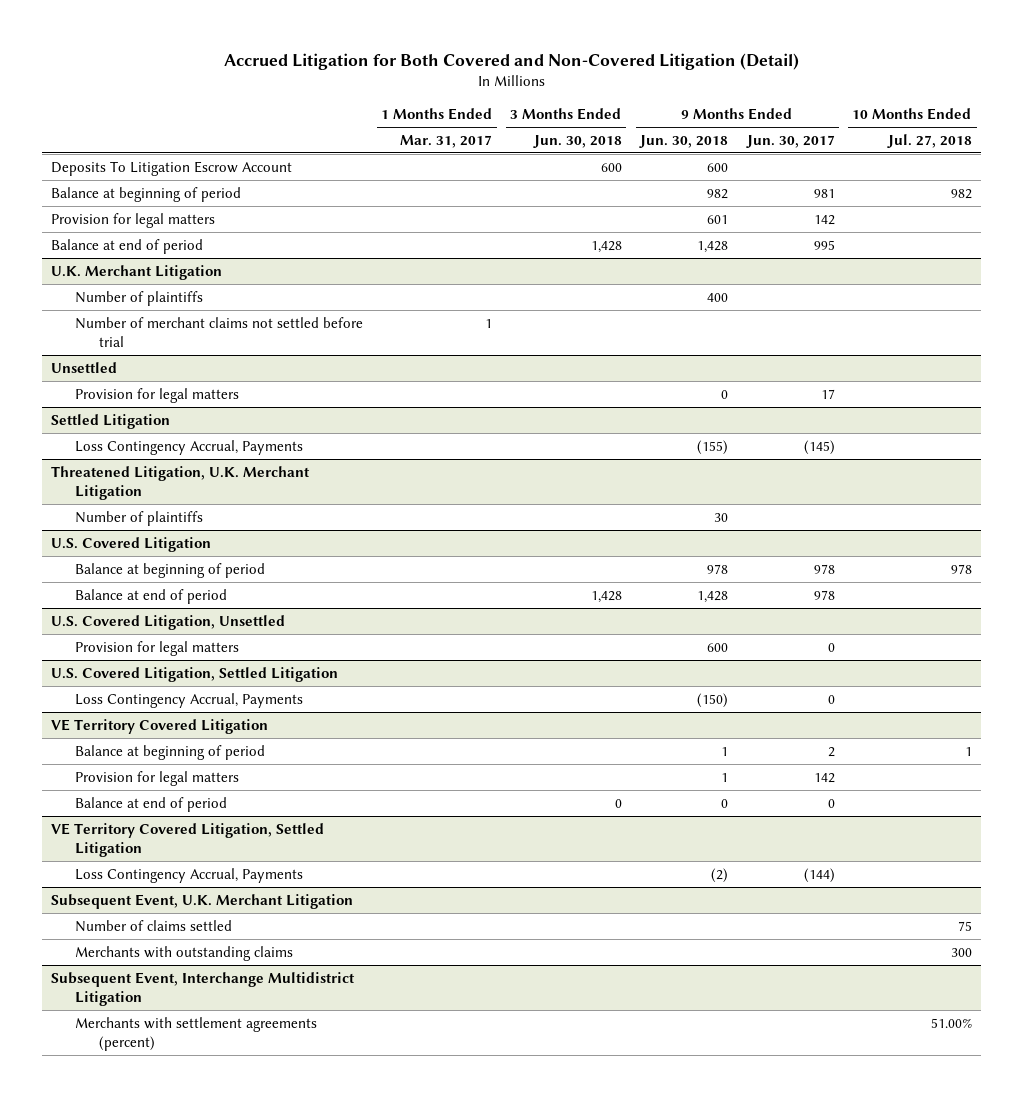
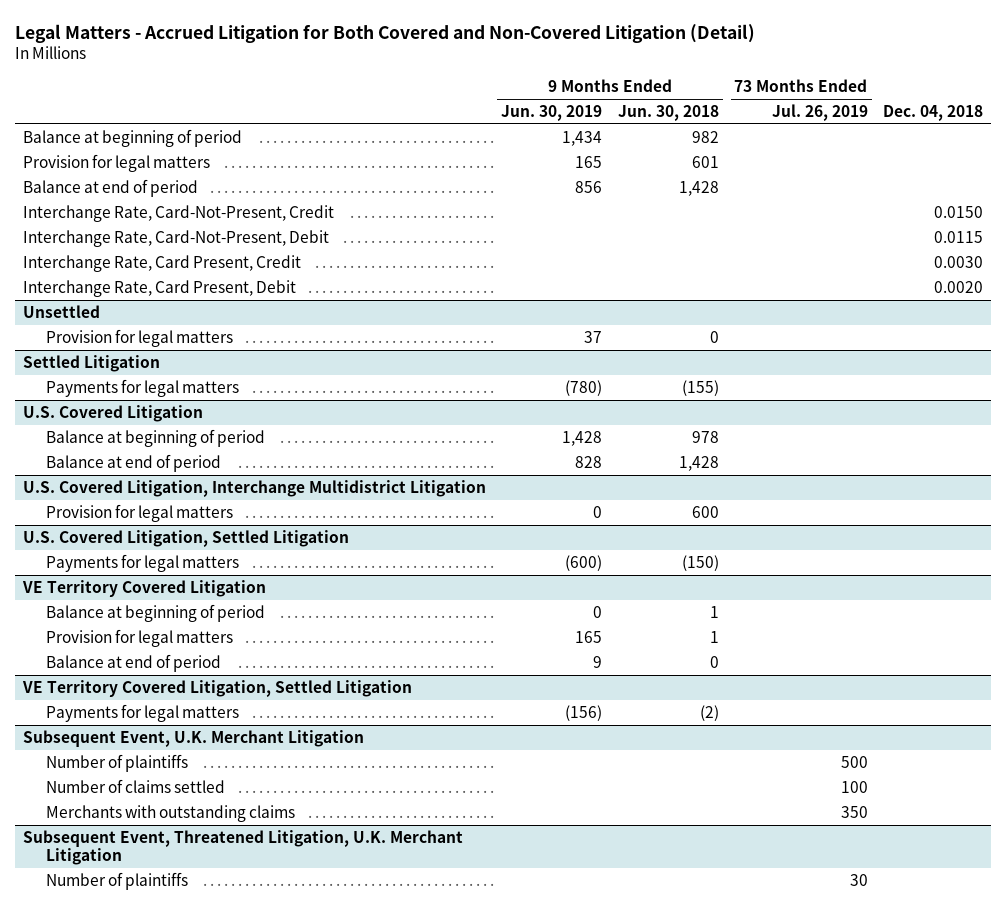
- Accrued Litigation for Both Covered and Non-Covered Litigation (Detail)
+ Legal Matters - Accrued Litigation for Both Covered and Non-Covered Litigation (Detail)
- | 1 Months Ended Mar. 31, 2017 | 3 Months Ended Jun. 30, 2018 | 9 Months Ended Jun. 30, 2018 | 9 Months Ended Jun. 30, 2017 | 10 Months Ended Jul. 27, 2018
+ | 9 Months Ended Jun. 30, 2019 | 9 Months Ended Jun. 30, 2018 | 73 Months Ended Jul. 26, 2019 | Dec. 04, 2018
- Deposits To Litigation Escrow Account | | 600 | 600 | |
- U.K. Merchant Litigation
- Number of plaintiffs | | | 400 | |
- Number of merchant claims not settled before trial | 1 | | | |
+ Interchange Rate, Card-Not-Present, Credit | | | | 0.0150
+ Interchange Rate, Card-Not-Present, Debit | | | | 0.0115
+ Interchange Rate, Card Present, Credit | | | | 0.0030
+ Interchange Rate, Card Present, Debit | | | | 0.0020
@ Settled Litigation
- Loss Contingency Accrual, Payments | | | (155) | (145) |
- Threatened Litigation, U.K. Merchant Litigation
- Number of plaintiffs | | | 30 | |
@ Settled Litigation
+ Payments for legal matters | (780) | (155) | |
- U.S. Covered Litigation, Unsettled
+ U.S. Covered Litigation, Interchange Multidistrict Litigation
@ U.S. Covered Litigation, Settled Litigation
- Loss Contingency Accrual, Payments | | | (150) | 0 |
+ Payments for legal matters | (600) | (150) | |
@ VE Territory Covered Litigation, Settled Litigation
- Loss Contingency Accrual, Payments | | | (2) | (144) |
+ Payments for legal matters | (156) | (2) | |
@ Subsequent Event, U.K. Merchant Litigation
+ Number of plaintiffs | | | 500 |
- Subsequent Event, Interchange Multidistrict Litigation
- Merchants with settlement agreements (percent) | | | | | 51.00%
+ Subsequent Event, Threatened Litigation, U.K. Merchant Litigation
+ Number of plaintiffs | | | 30 |

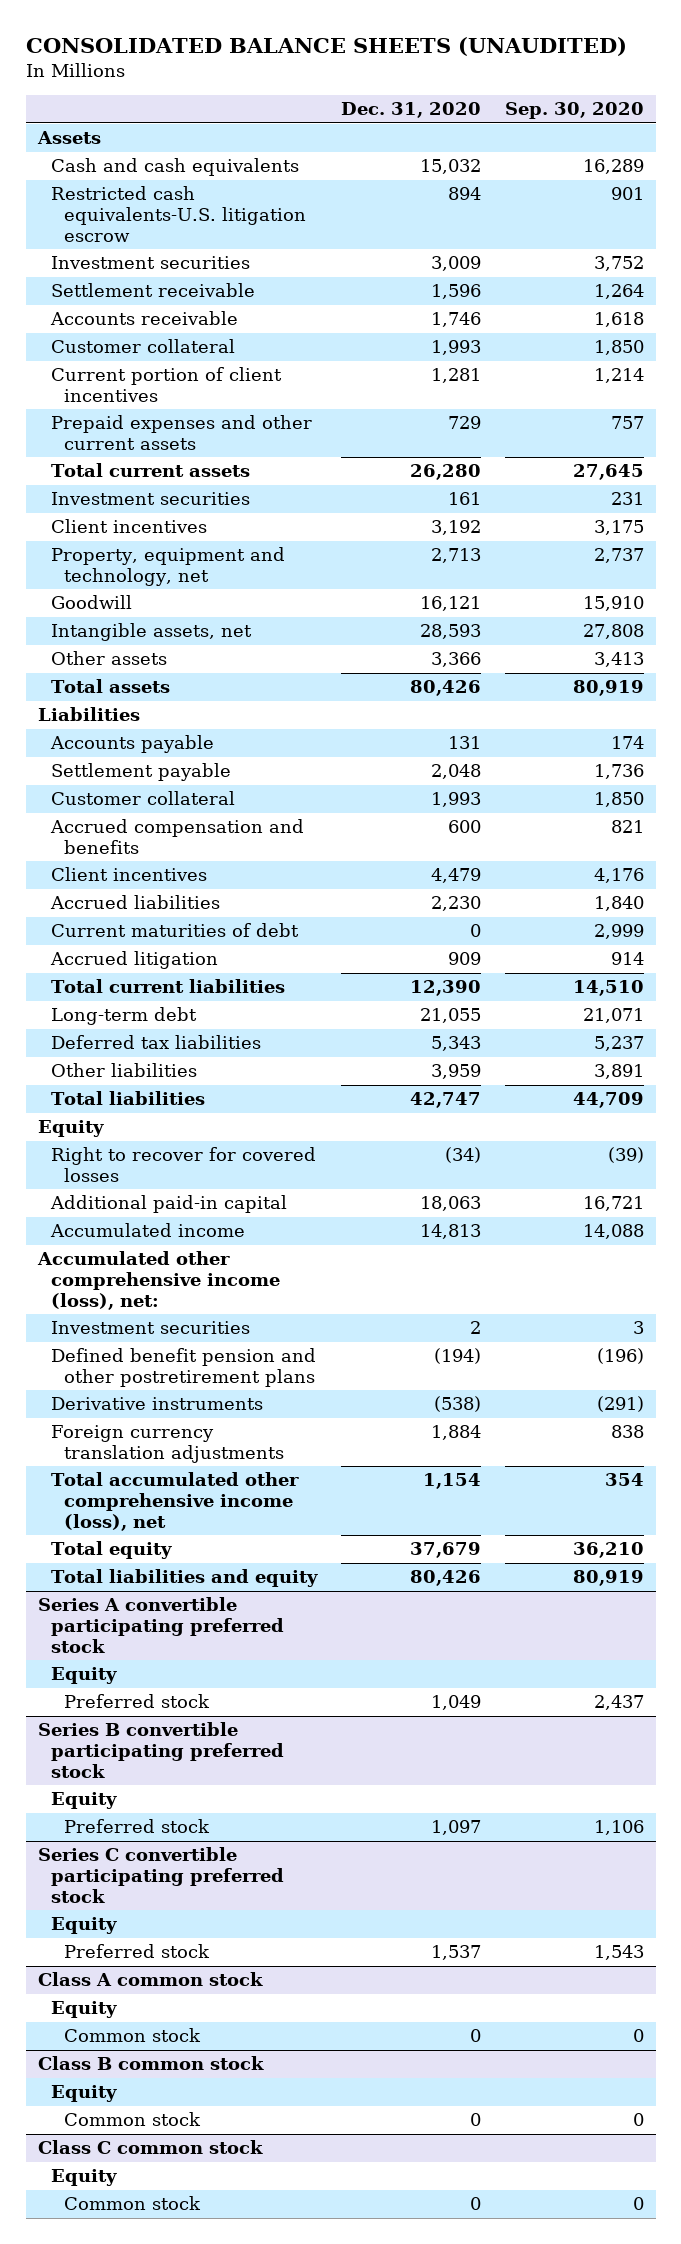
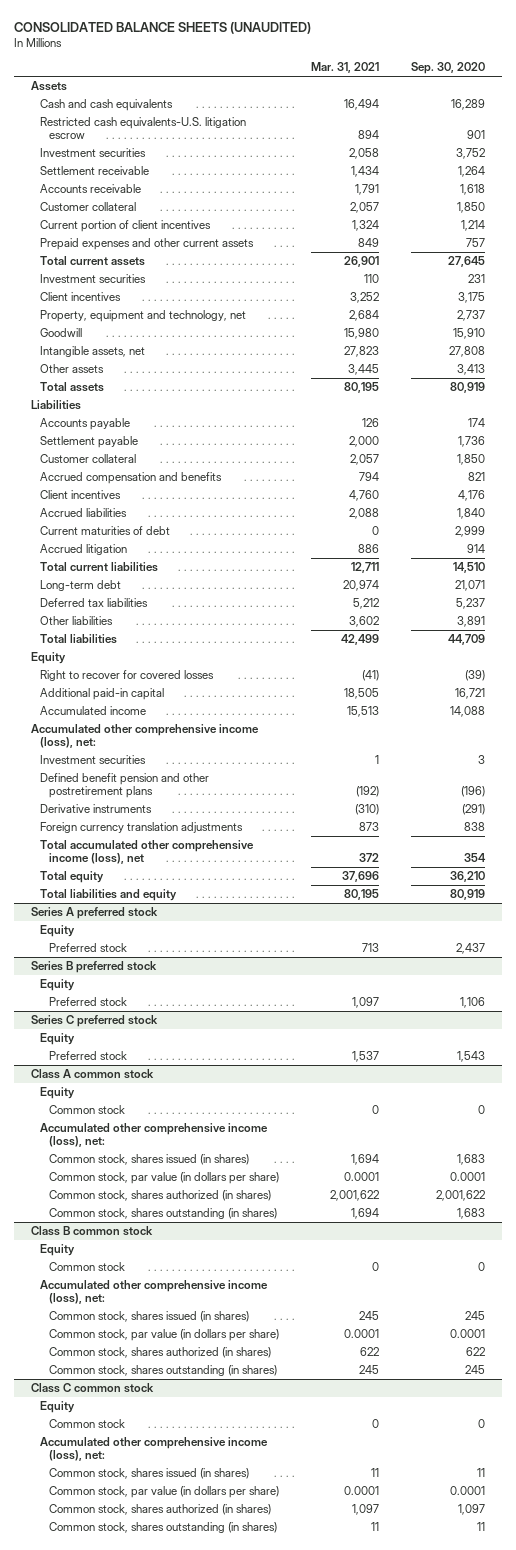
- | Dec. 31, 2020 | Sep. 30, 2020
+ | Mar. 31, 2021 | Sep. 30, 2020
- Series A convertible participating preferred stock
+ Series A preferred stock
- Series B convertible participating preferred stock
+ Series B preferred stock
- Series C convertible participating preferred stock
+ Series C preferred stock
@ Class A common stock
+ Accumulated other comprehensive income (loss), net:
+ Common stock, shares issued (in shares) | 1,694 | 1,683
+ Common stock, par value (in dollars per share) | 0.0001 | 0.0001
+ Common stock, shares authorized (in shares) | 2,001,622 | 2,001,622
+ Common stock, shares outstanding (in shares) | 1,694 | 1,683
@ Class B common stock
+ Accumulated other comprehensive income (loss), net:
+ Common stock, shares issued (in shares) | 245 | 245
+ Common stock, par value (in dollars per share) | 0.0001 | 0.0001
+ Common stock, shares authorized (in shares) | 622 | 622
+ Common stock, shares outstanding (in shares) | 245 | 245
@ Class C common stock
+ Accumulated other comprehensive income (loss), net:
+ Common stock, shares issued (in shares) | 11 | 11
+ Common stock, par value (in dollars per share) | 0.0001 | 0.0001
+ Common stock, shares authorized (in shares) | 1,097 | 1,097
+ Common stock, shares outstanding (in shares) | 11 | 11

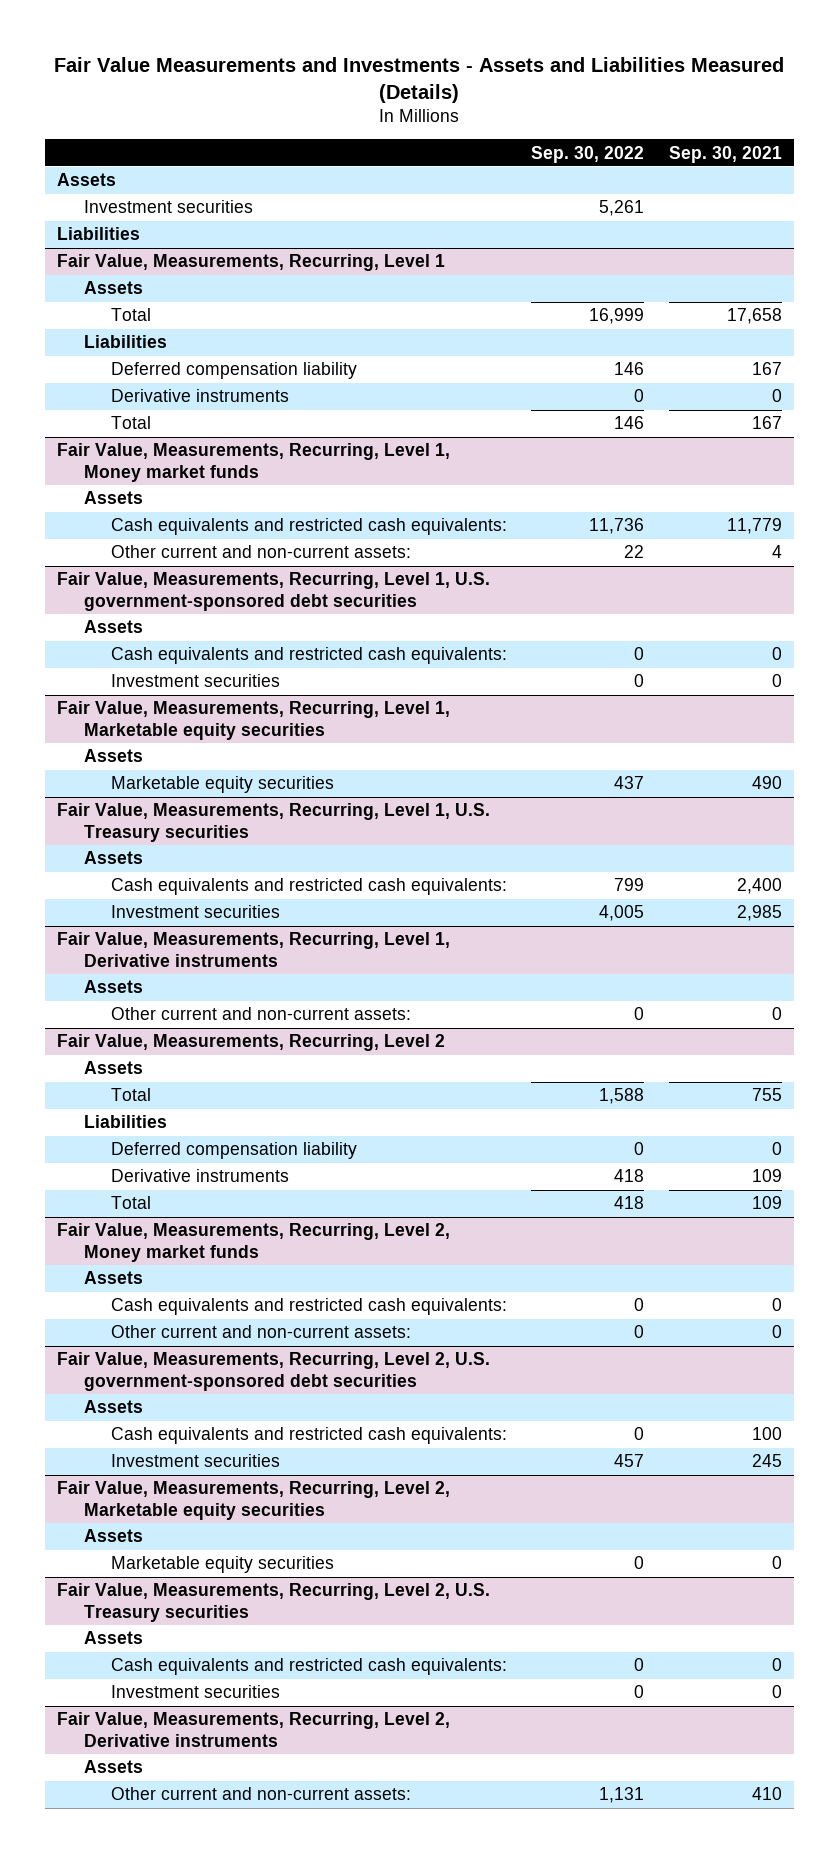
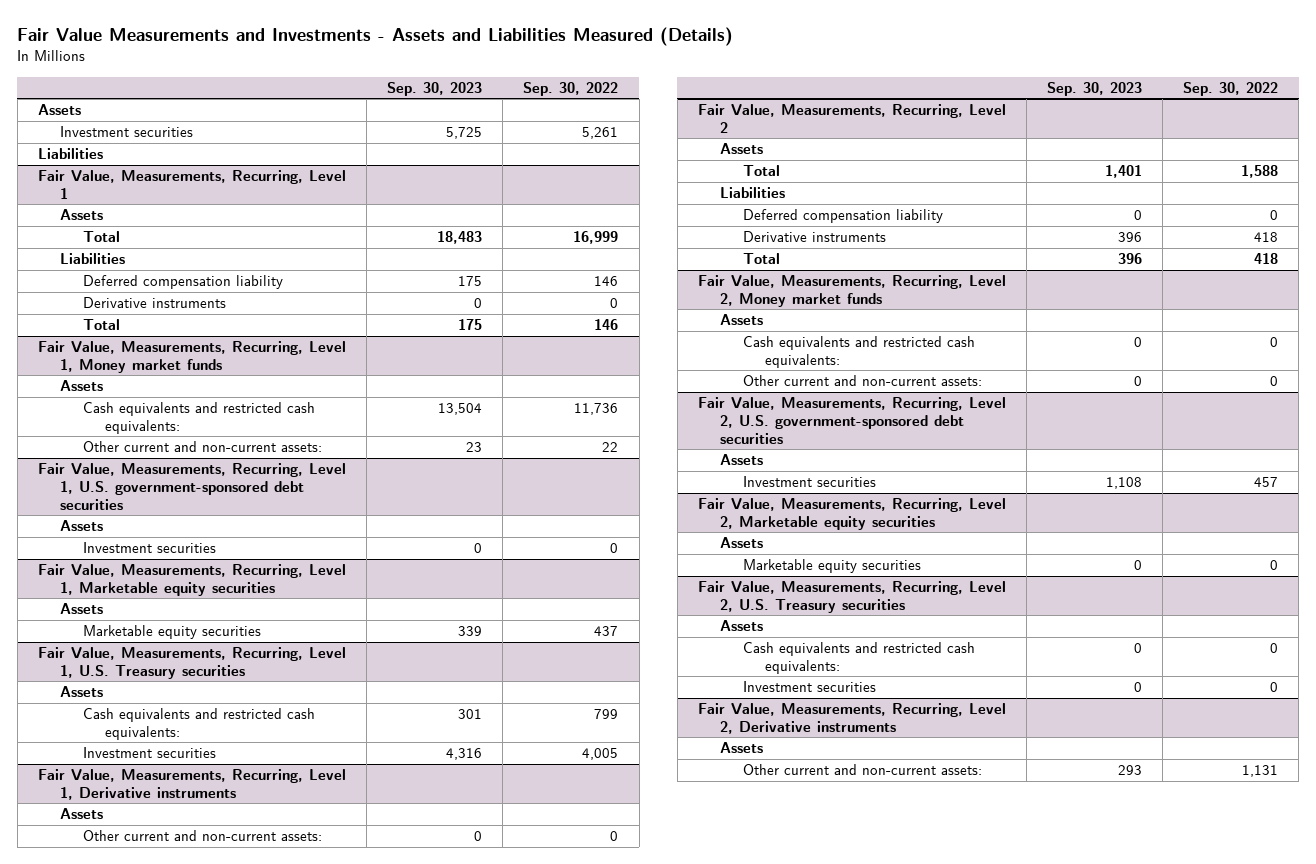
- | Sep. 30, 2022 | Sep. 30, 2021
+ | Sep. 30, 2023 | Sep. 30, 2022
@ Fair Value, Measurements, Recurring, Level 1, U.S. government-sponsored debt securities
- Cash equivalents and restricted cash equivalents: | 0 | 0
@ Fair Value, Measurements, Recurring, Level 2, U.S. government-sponsored debt securities
- Cash equivalents and restricted cash equivalents: | 0 | 100

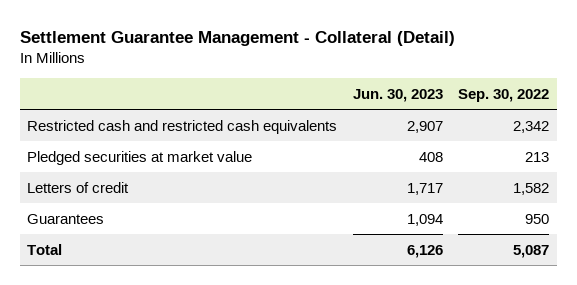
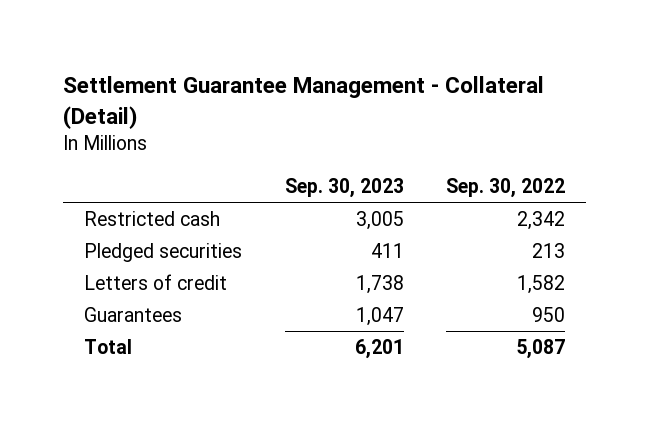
- | Jun. 30, 2023 | Sep. 30, 2022
+ | Sep. 30, 2023 | Sep. 30, 2022
- Restricted cash and restricted cash equivalents | 2,907 | 2,342
- Pledged securities at market value | 408 | 213
+ Restricted cash | 3,005 | 2,342
+ Pledged securities | 411 | 213

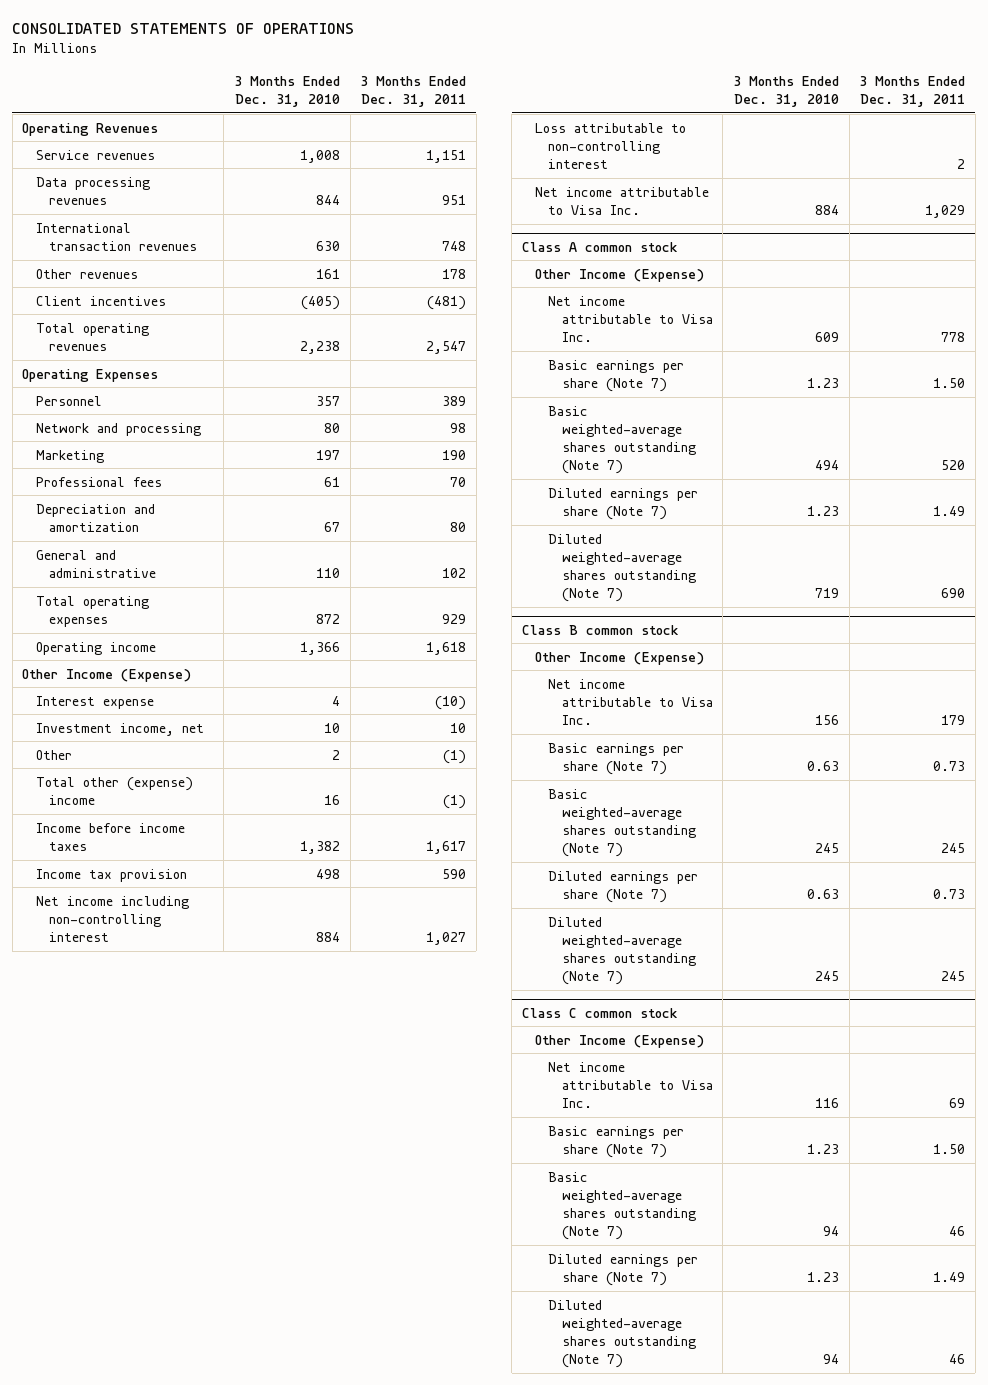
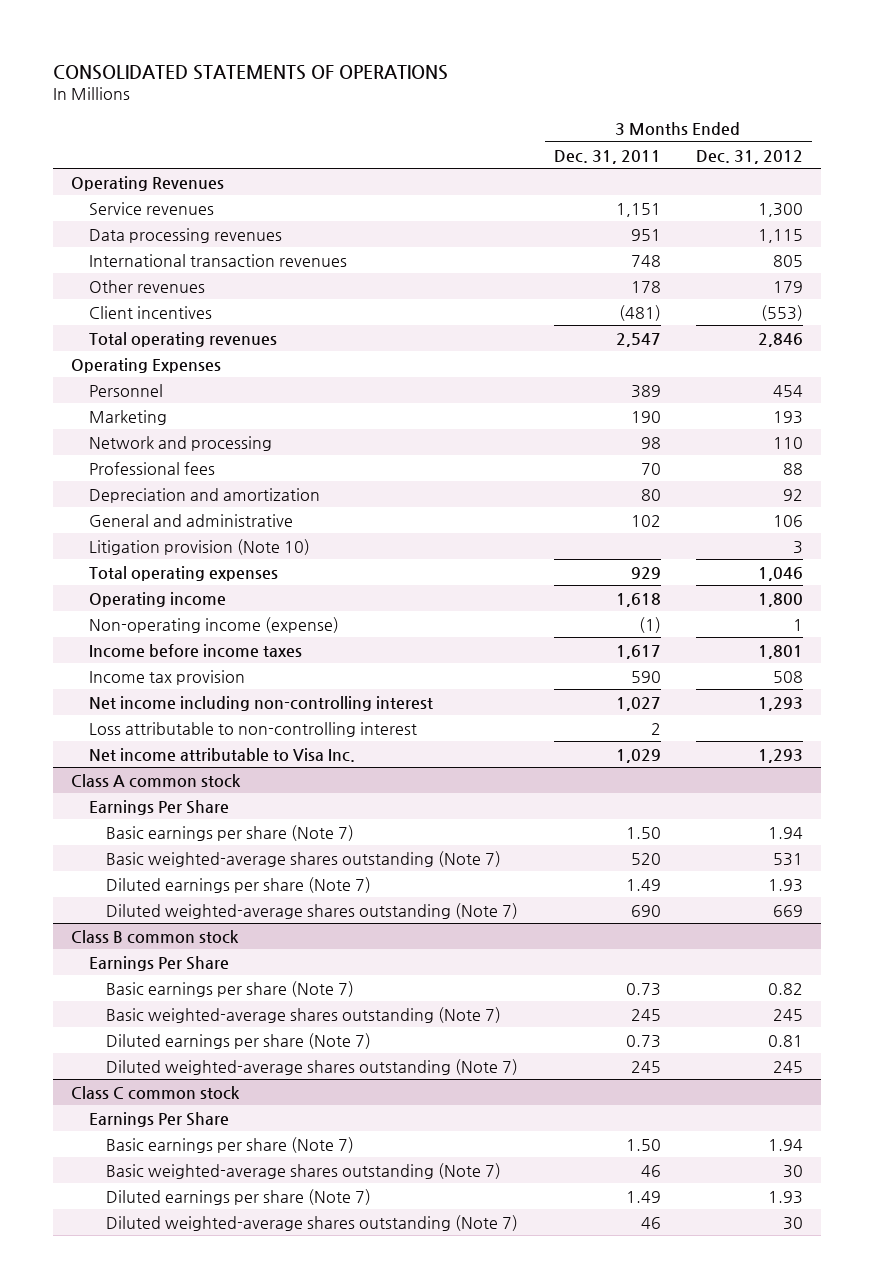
- | 3 Months Ended Dec. 31, 2010 | 3 Months Ended Dec. 31, 2011
+ | 3 Months Ended Dec. 31, 2011 | 3 Months Ended Dec. 31, 2012
moved down: Network and processing | 98 | 110
+ Litigation provision (Note 10) | | 3
- Other Income (Expense)
- Interest expense | 4 | (10)
- Investment income, net | 10 | 10
- Other | 2 | (1)
- Total other (expense) income | 16 | (1)
+ Non-operating income (expense) | (1) | 1
@ Class A common stock
- Other Income (Expense)
- Net income attributable to Visa Inc. | 609 | 778
+ Earnings Per Share
@ Class B common stock
- Other Income (Expense)
- Net income attributable to Visa Inc. | 156 | 179
+ Earnings Per Share
@ Class C common stock
- Other Income (Expense)
- Net income attributable to Visa Inc. | 116 | 69
+ Earnings Per Share

